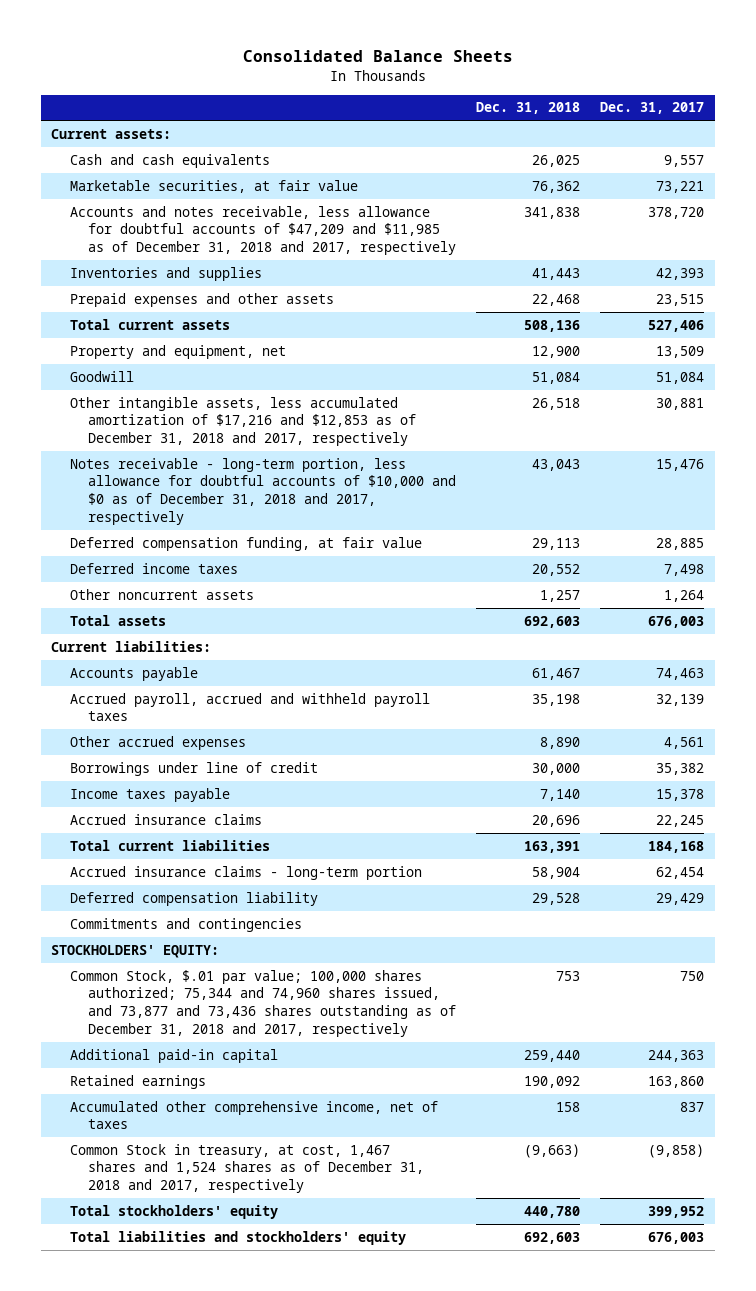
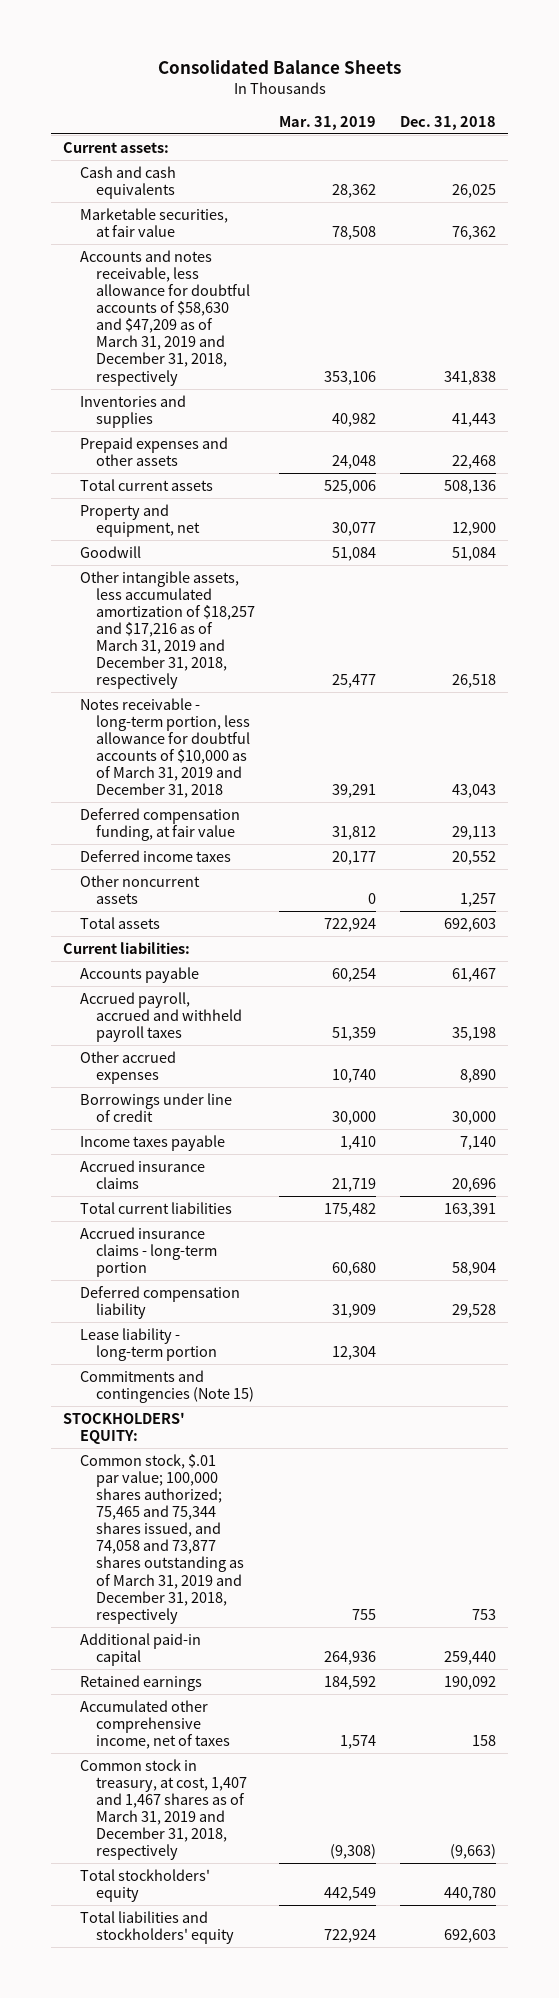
- | Dec. 31, 2018 | Dec. 31, 2017
+ | Mar. 31, 2019 | Dec. 31, 2018
- Accounts and notes receivable, less allowance for doubtful accounts of $47,209 and $11,985 as of December 31, 2018 and 2017, respectively | 341,838 | 378,720
+ Accounts and notes receivable, less allowance for doubtful accounts of $58,630 and $47,209 as of March 31, 2019 and December 31, 2018, respectively | 353,106 | 341,838
- Other intangible assets, less accumulated amortization of $17,216 and $12,853 as of December 31, 2018 and 2017, respectively | 26,518 | 30,881
- Notes receivable - long-term portion, less allowance for doubtful accounts of $10,000 and $0 as of December 31, 2018 and 2017, respectively | 43,043 | 15,476
+ Other intangible assets, less accumulated amortization of $18,257 and $17,216 as of March 31, 2019 and December 31, 2018, respectively | 25,477 | 26,518
+ Notes receivable - long-term portion, less allowance for doubtful accounts of $10,000 as of March 31, 2019 and December 31, 2018 | 39,291 | 43,043
- Commitments and contingencies
+ Lease liability - long-term portion | 12,304 |
+ Commitments and contingencies (Note 15)
- Common Stock, $.01 par value; 100,000 shares authorized; 75,344 and 74,960 shares issued, and 73,877 and 73,436 shares outstanding as of December 31, 2018 and 2017, respectively | 753 | 750
+ Common stock, $.01 par value; 100,000 shares authorized; 75,465 and 75,344 shares issued, and 74,058 and 73,877 shares outstanding as of March 31, 2019 and December 31, 2018, respectively | 755 | 753
- Common Stock in treasury, at cost, 1,467 shares and 1,524 shares as of December 31, 2018 and 2017, respectively | (9,663) | (9,858)
+ Common stock in treasury, at cost, 1,407 and 1,467 shares as of March 31, 2019 and December 31, 2018, respectively | (9,308) | (9,663)

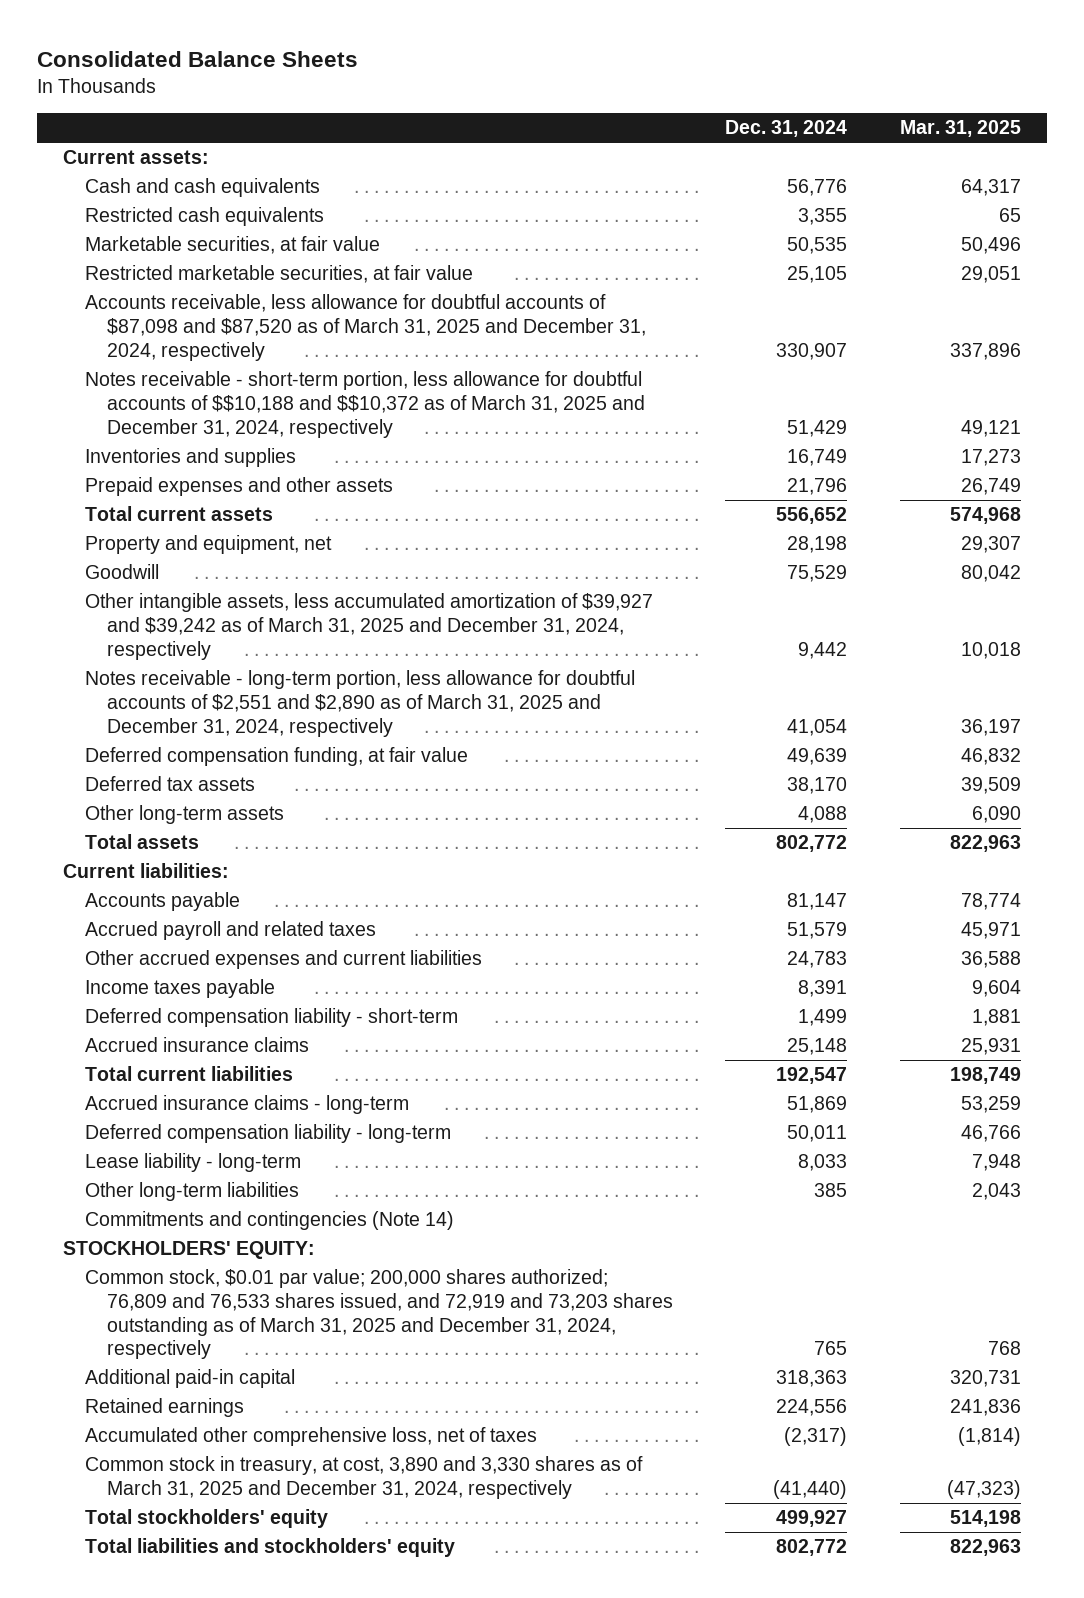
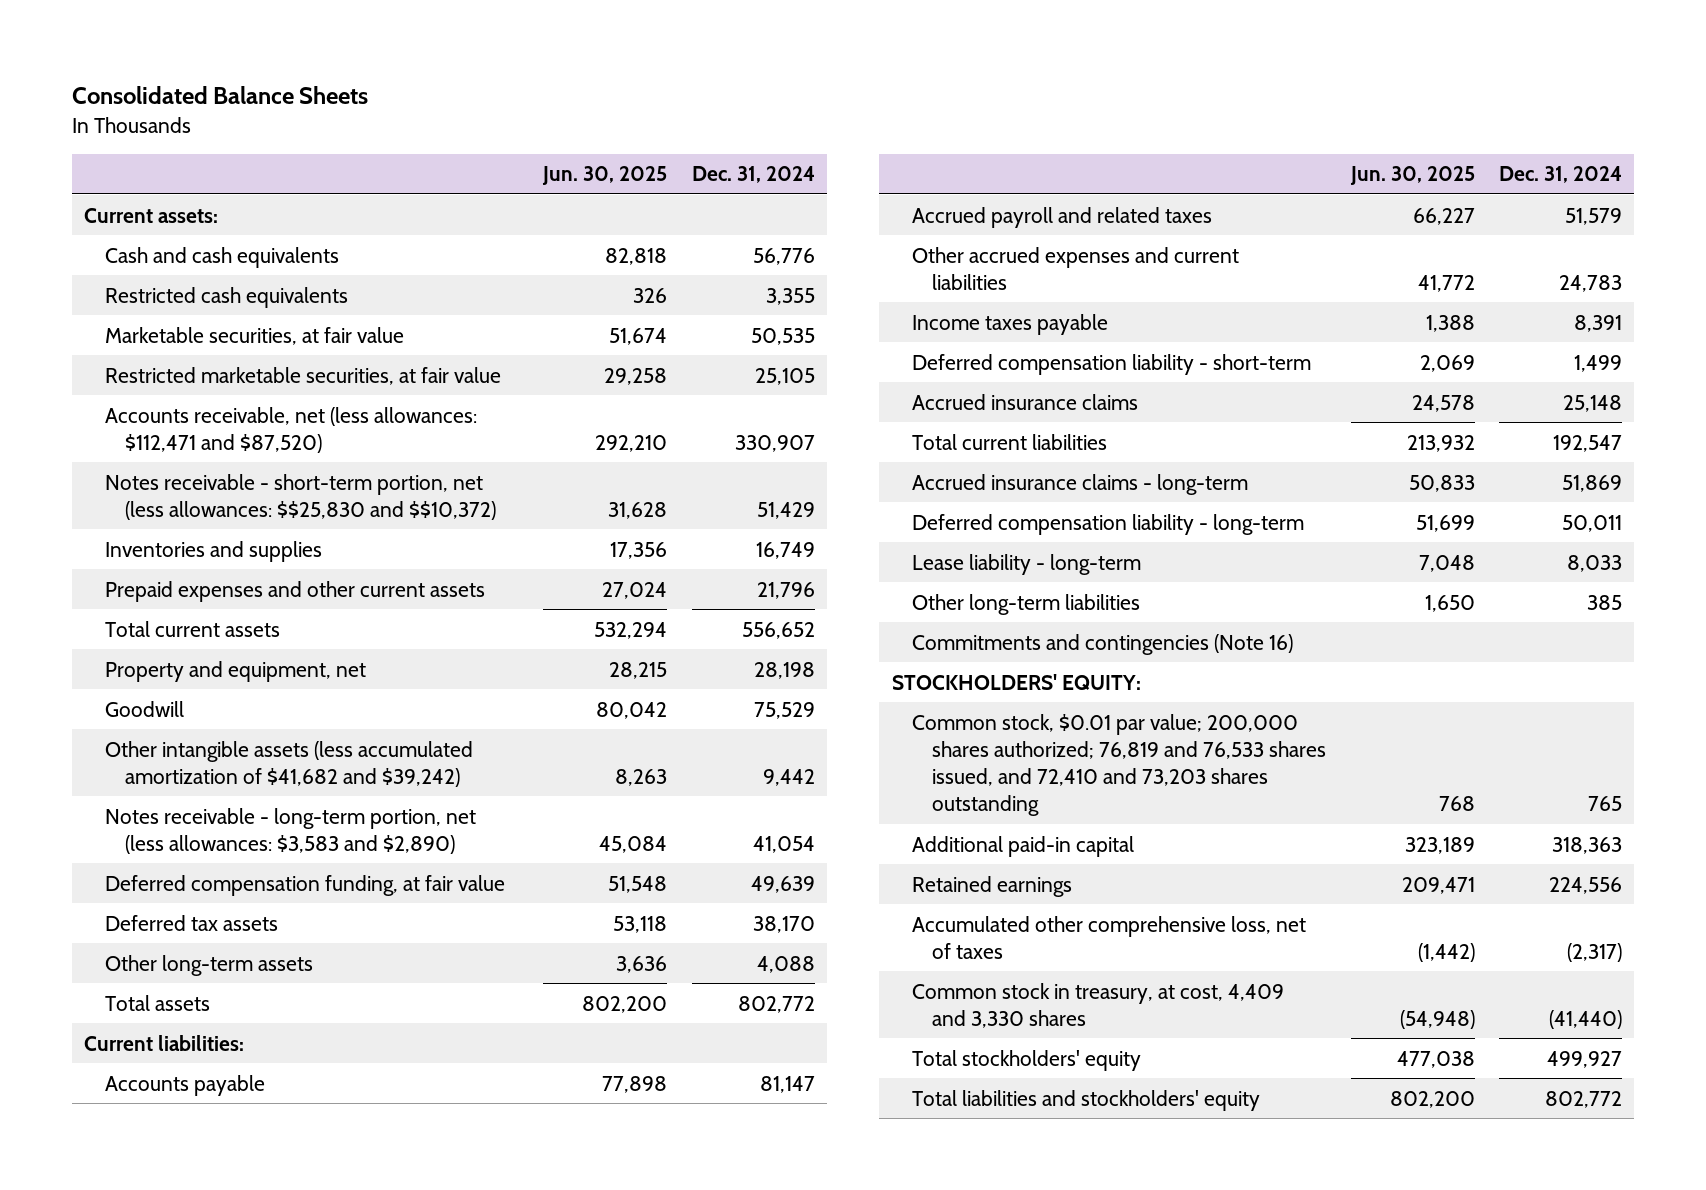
- | Dec. 31, 2024 | Mar. 31, 2025
+ | Jun. 30, 2025 | Dec. 31, 2024
- Accounts receivable, less allowance for doubtful accounts of $87,098 and $87,520 as of March 31, 2025 and December 31, 2024, respectively | 330,907 | 337,896
- Notes receivable - short-term portion, less allowance for doubtful accounts of $$10,188 and $$10,372 as of March 31, 2025 and December 31, 2024, respectively | 51,429 | 49,121
+ Accounts receivable, net (less allowances: $112,471 and $87,520) | 292,210 | 330,907
+ Notes receivable - short-term portion, net (less allowances: $$25,830 and $$10,372) | 31,628 | 51,429
- Prepaid expenses and other assets | 21,796 | 26,749
+ Prepaid expenses and other current assets | 27,024 | 21,796
- Other intangible assets, less accumulated amortization of $39,927 and $39,242 as of March 31, 2025 and December 31, 2024, respectively | 9,442 | 10,018
- Notes receivable - long-term portion, less allowance for doubtful accounts of $2,551 and $2,890 as of March 31, 2025 and December 31, 2024, respectively | 41,054 | 36,197
+ Other intangible assets (less accumulated amortization of $41,682 and $39,242) | 8,263 | 9,442
+ Notes receivable - long-term portion, net (less allowances: $3,583 and $2,890) | 45,084 | 41,054
- Commitments and contingencies (Note 14)
+ Commitments and contingencies (Note 16)
- Common stock, $0.01 par value; 200,000 shares authorized; 76,809 and 76,533 shares issued, and 72,919 and 73,203 shares outstanding as of March 31, 2025 and December 31, 2024, respectively | 765 | 768
+ Common stock, $0.01 par value; 200,000 shares authorized; 76,819 and 76,533 shares issued, and 72,410 and 73,203 shares outstanding | 768 | 765
- Common stock in treasury, at cost, 3,890 and 3,330 shares as of March 31, 2025 and December 31, 2024, respectively | (41,440) | (47,323)
+ Common stock in treasury, at cost, 4,409 and 3,330 shares | (54,948) | (41,440)

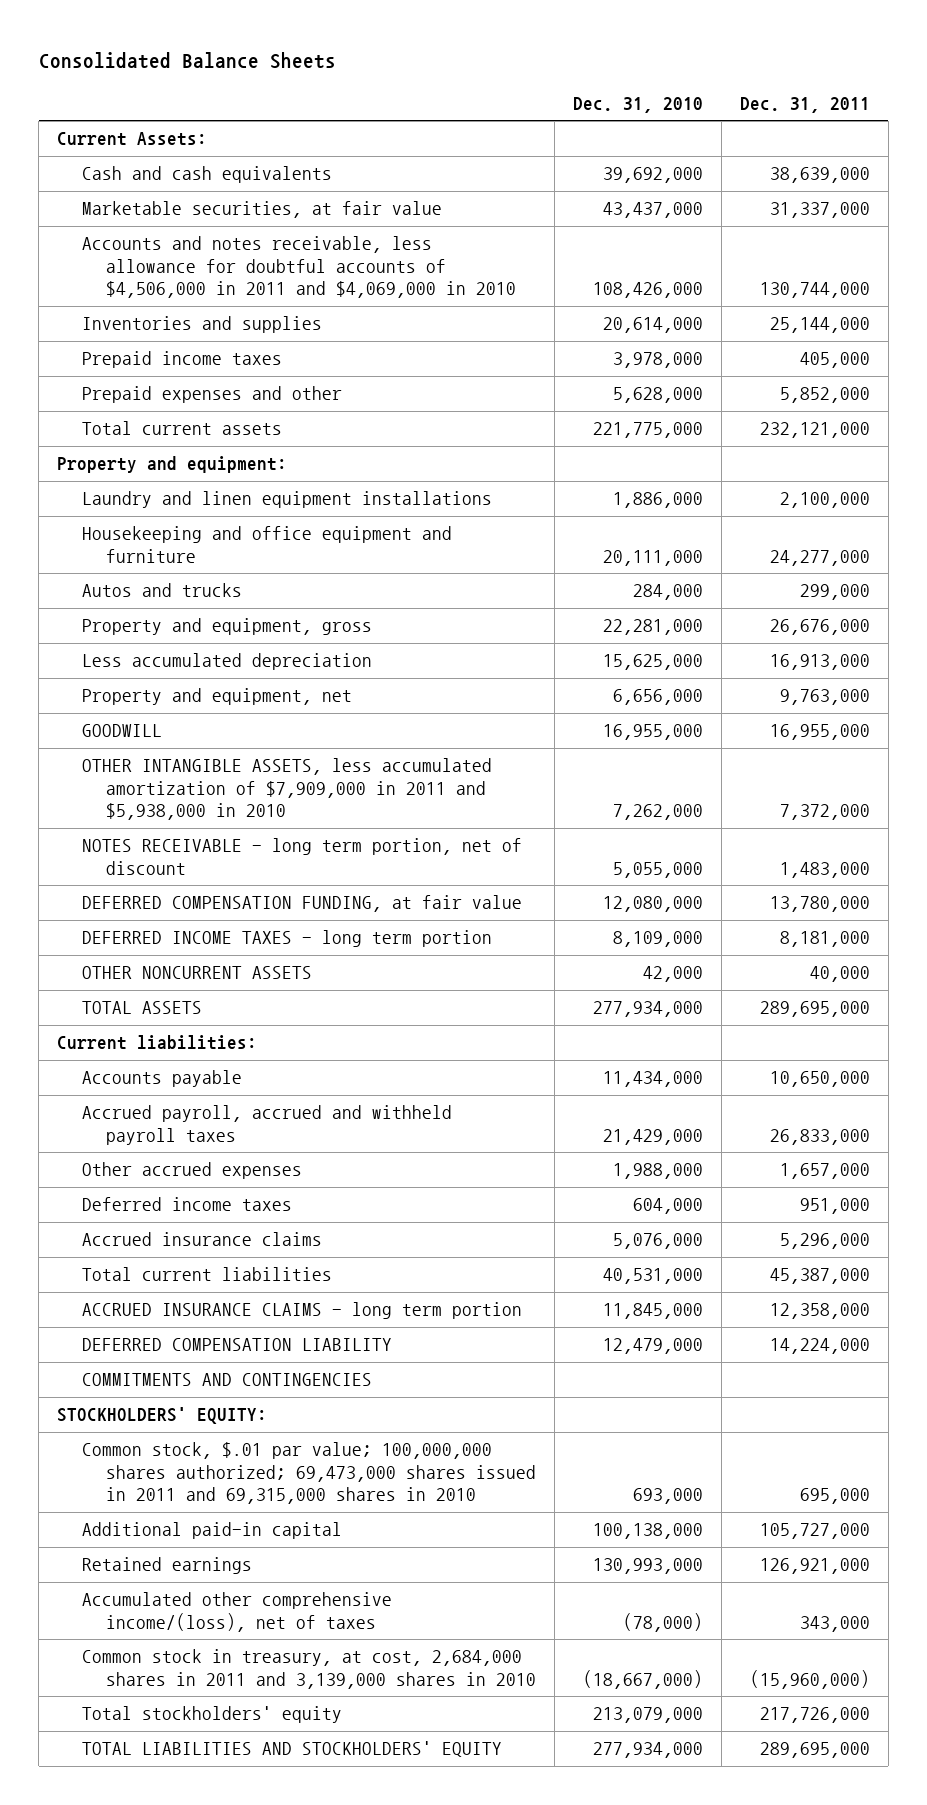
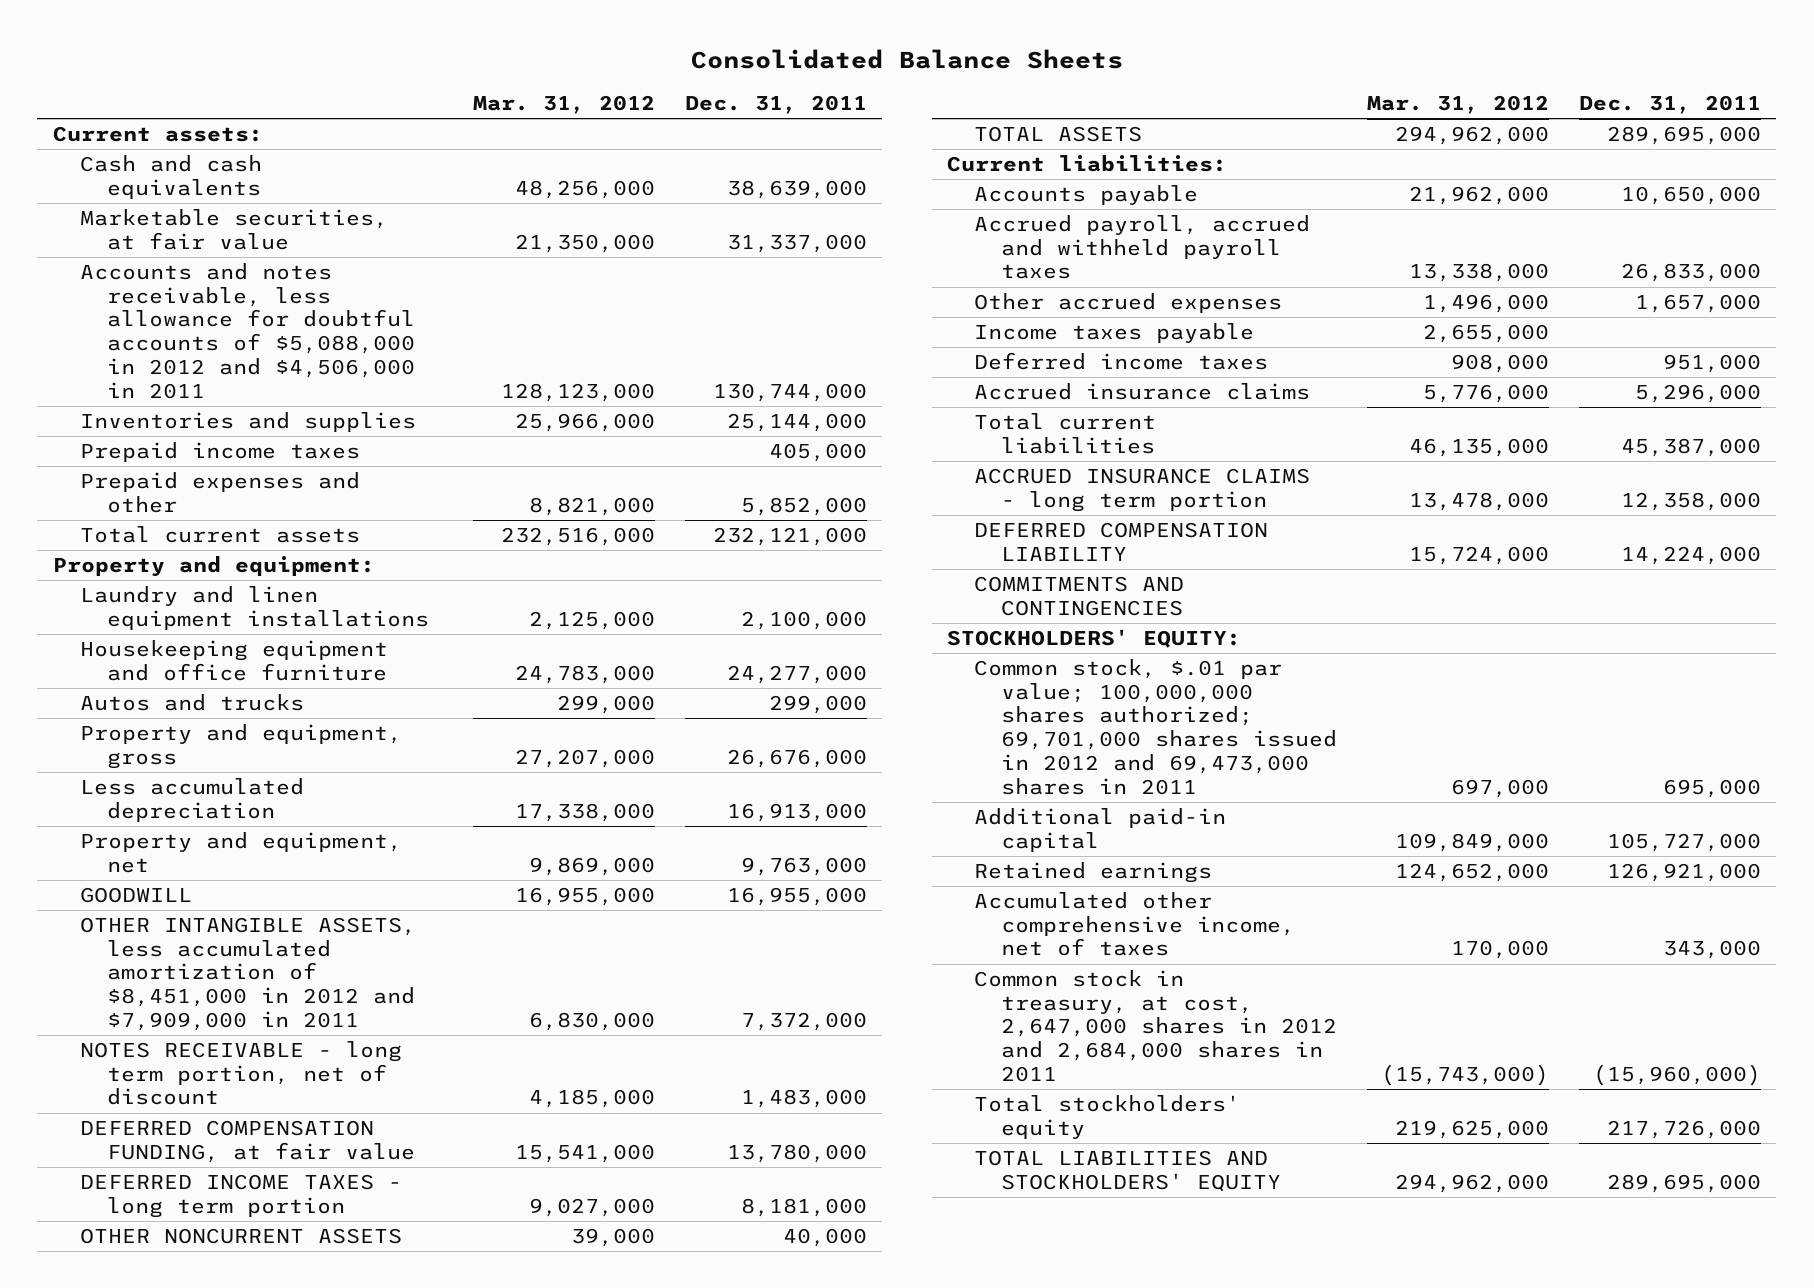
- | Dec. 31, 2010 | Dec. 31, 2011
+ | Mar. 31, 2012 | Dec. 31, 2011
- Current Assets:
+ Current assets:
- Accounts and notes receivable, less allowance for doubtful accounts of $4,506,000 in 2011 and $4,069,000 in 2010 | 108,426,000 | 130,744,000
+ Accounts and notes receivable, less allowance for doubtful accounts of $5,088,000 in 2012 and $4,506,000 in 2011 | 128,123,000 | 130,744,000
- Housekeeping and office equipment and furniture | 20,111,000 | 24,277,000
+ Housekeeping equipment and office furniture | 24,783,000 | 24,277,000
- OTHER INTANGIBLE ASSETS, less accumulated amortization of $7,909,000 in 2011 and $5,938,000 in 2010 | 7,262,000 | 7,372,000
+ OTHER INTANGIBLE ASSETS, less accumulated amortization of $8,451,000 in 2012 and $7,909,000 in 2011 | 6,830,000 | 7,372,000
+ Income taxes payable | 2,655,000 |
- Common stock, $.01 par value; 100,000,000 shares authorized; 69,473,000 shares issued in 2011 and 69,315,000 shares in 2010 | 693,000 | 695,000
+ Common stock, $.01 par value; 100,000,000 shares authorized; 69,701,000 shares issued in 2012 and 69,473,000 shares in 2011 | 697,000 | 695,000
- Accumulated other comprehensive income/(loss), net of taxes | (78,000) | 343,000
- Common stock in treasury, at cost, 2,684,000 shares in 2011 and 3,139,000 shares in 2010 | (18,667,000) | (15,960,000)
+ Accumulated other comprehensive income, net of taxes | 170,000 | 343,000
+ Common stock in treasury, at cost, 2,647,000 shares in 2012 and 2,684,000 shares in 2011 | (15,743,000) | (15,960,000)

